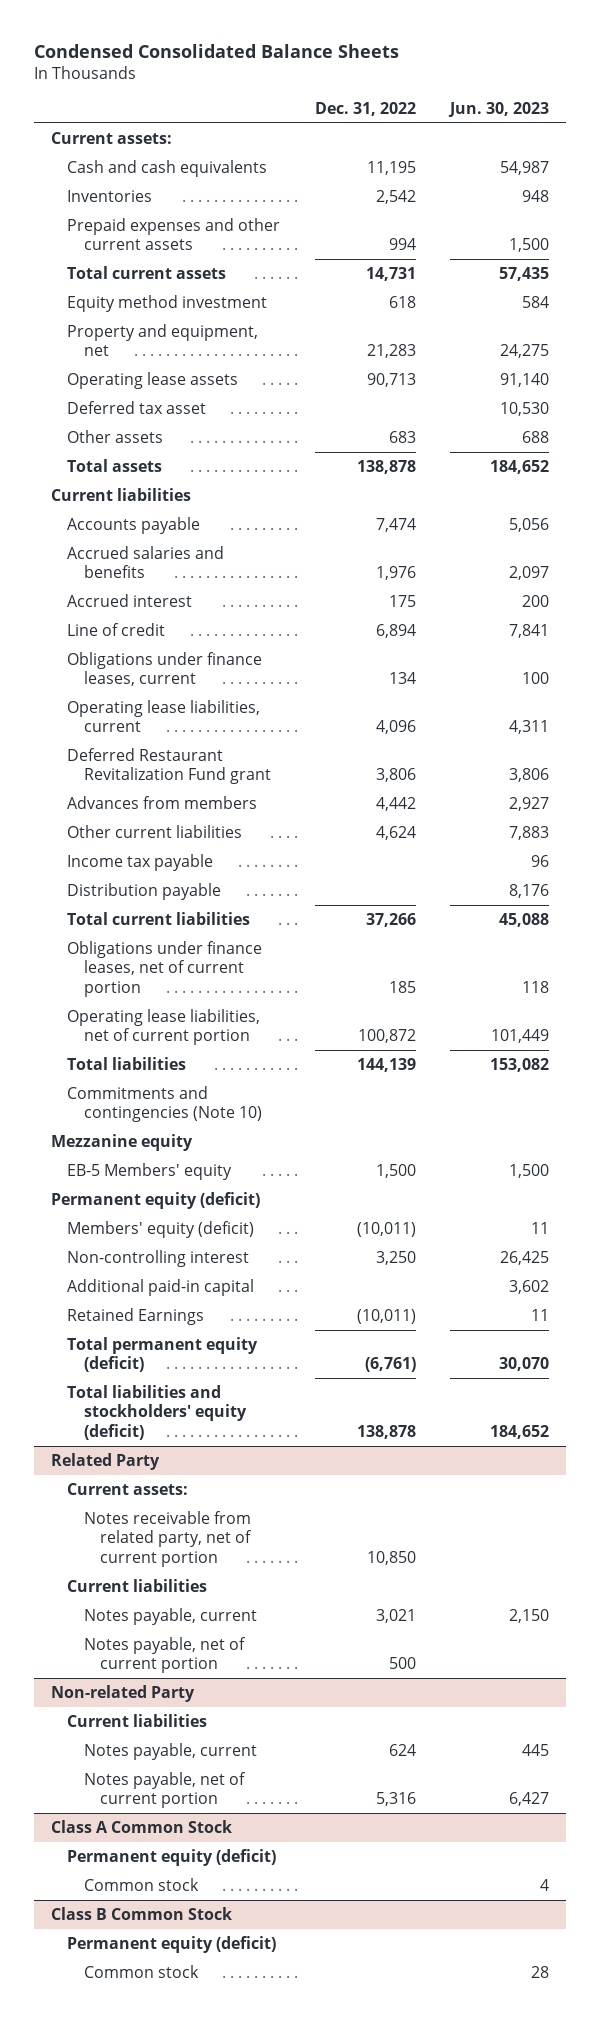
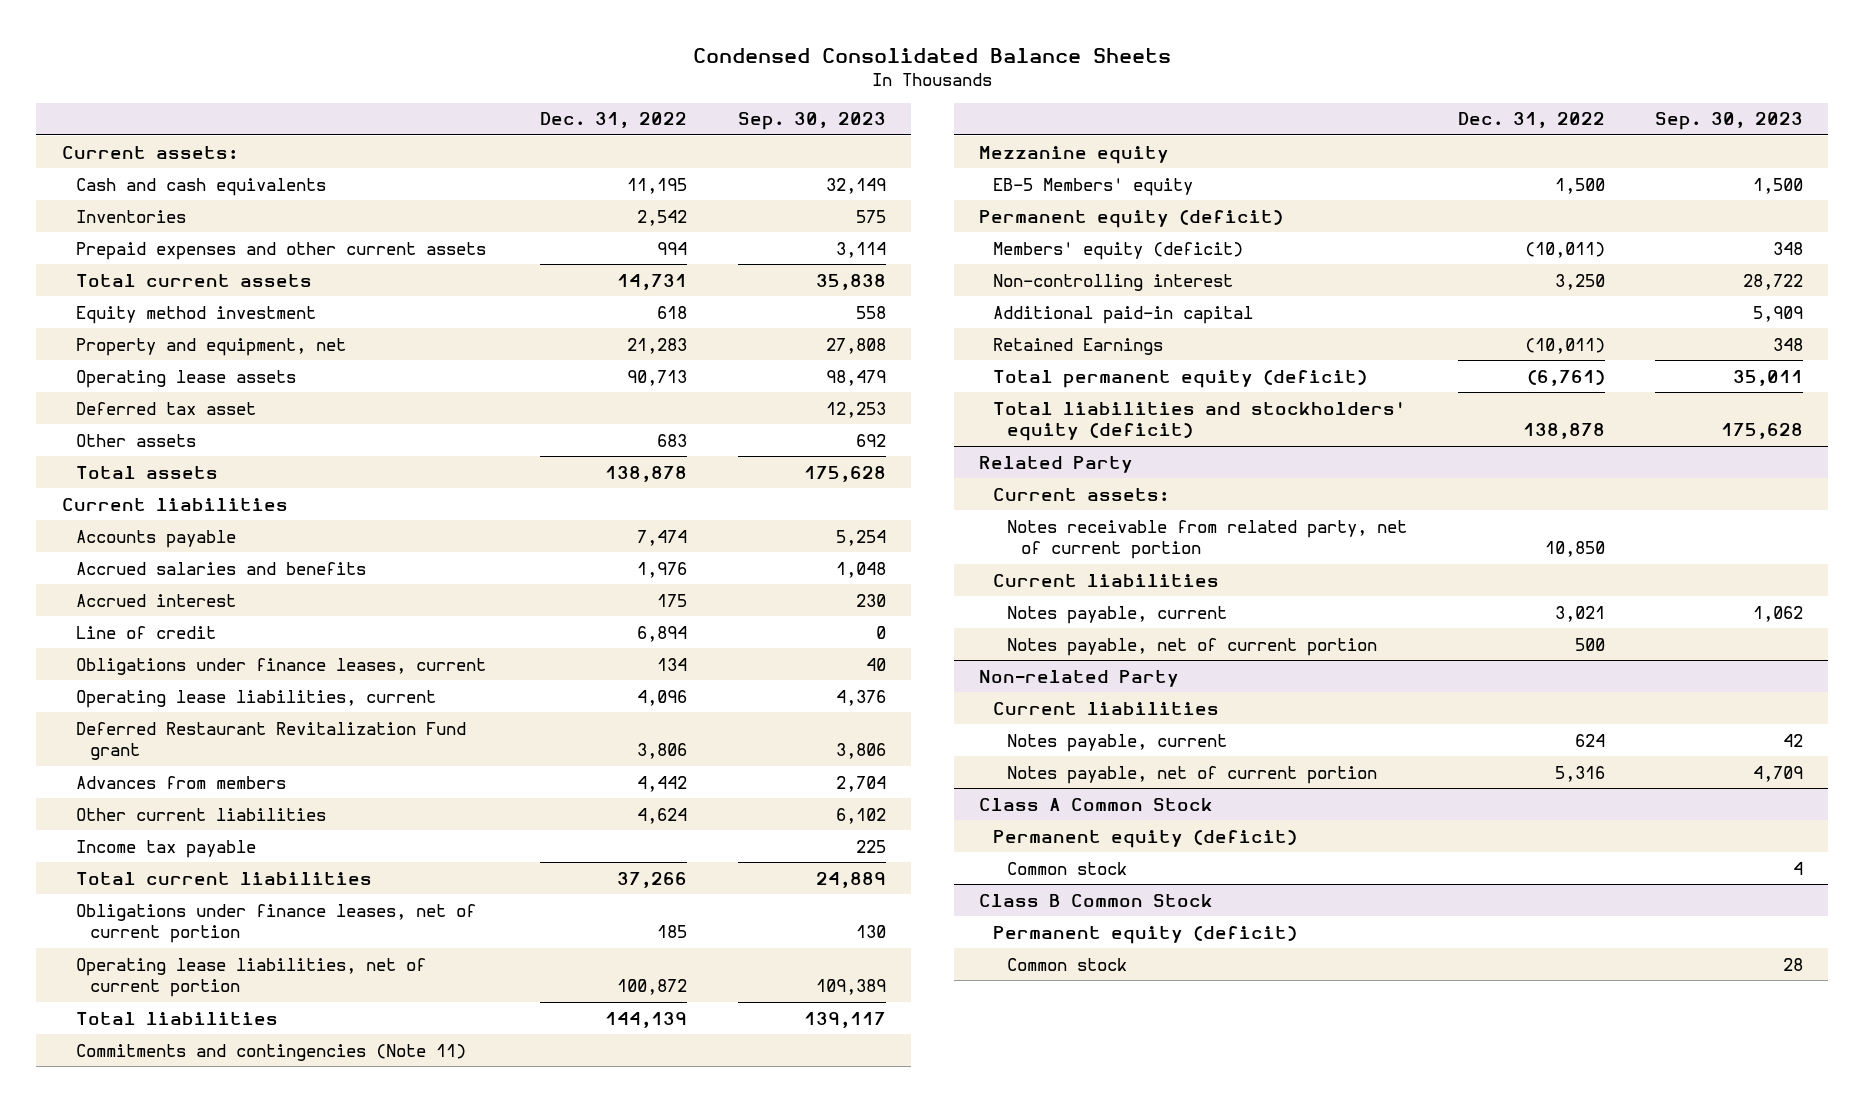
- | Dec. 31, 2022 | Jun. 30, 2023
+ | Dec. 31, 2022 | Sep. 30, 2023
- Distribution payable | | 8,176
- Commitments and contingencies (Note 10)
+ Commitments and contingencies (Note 11)

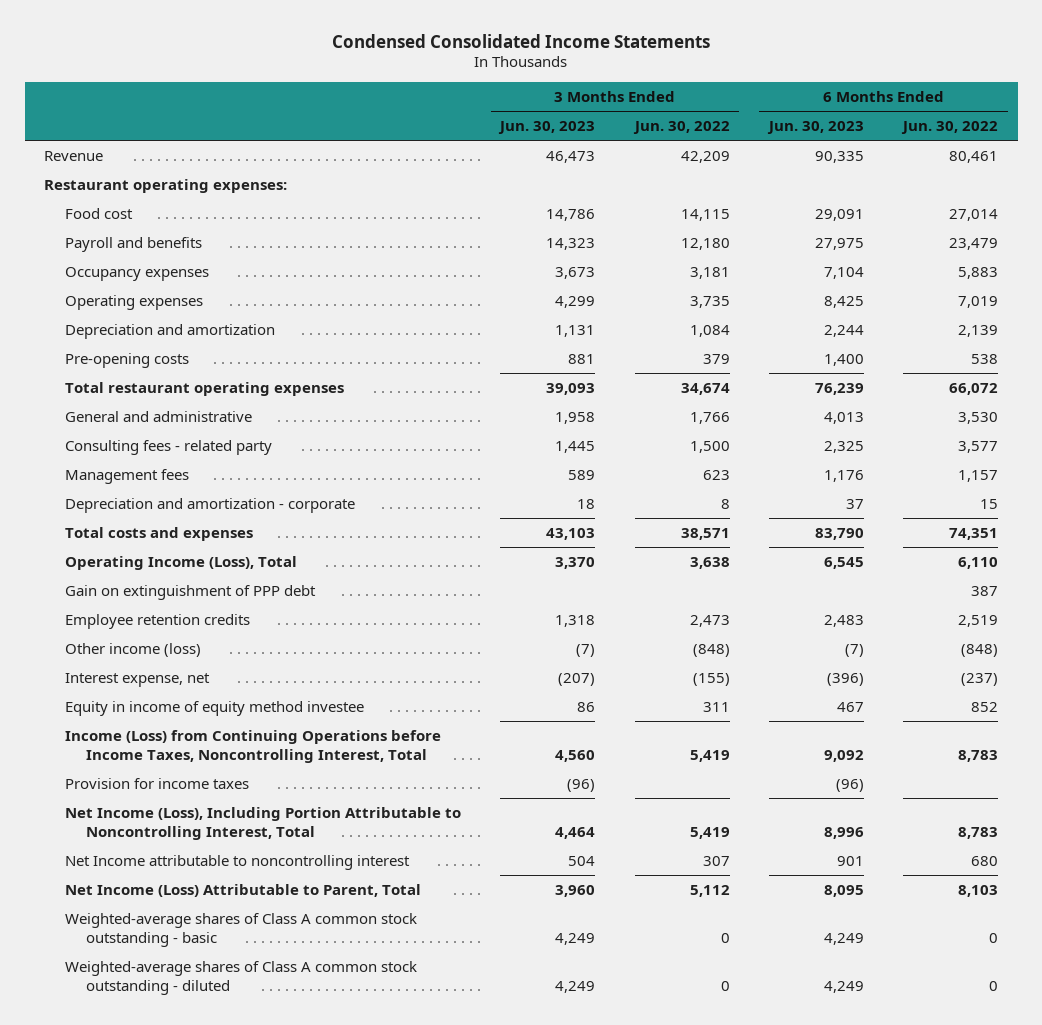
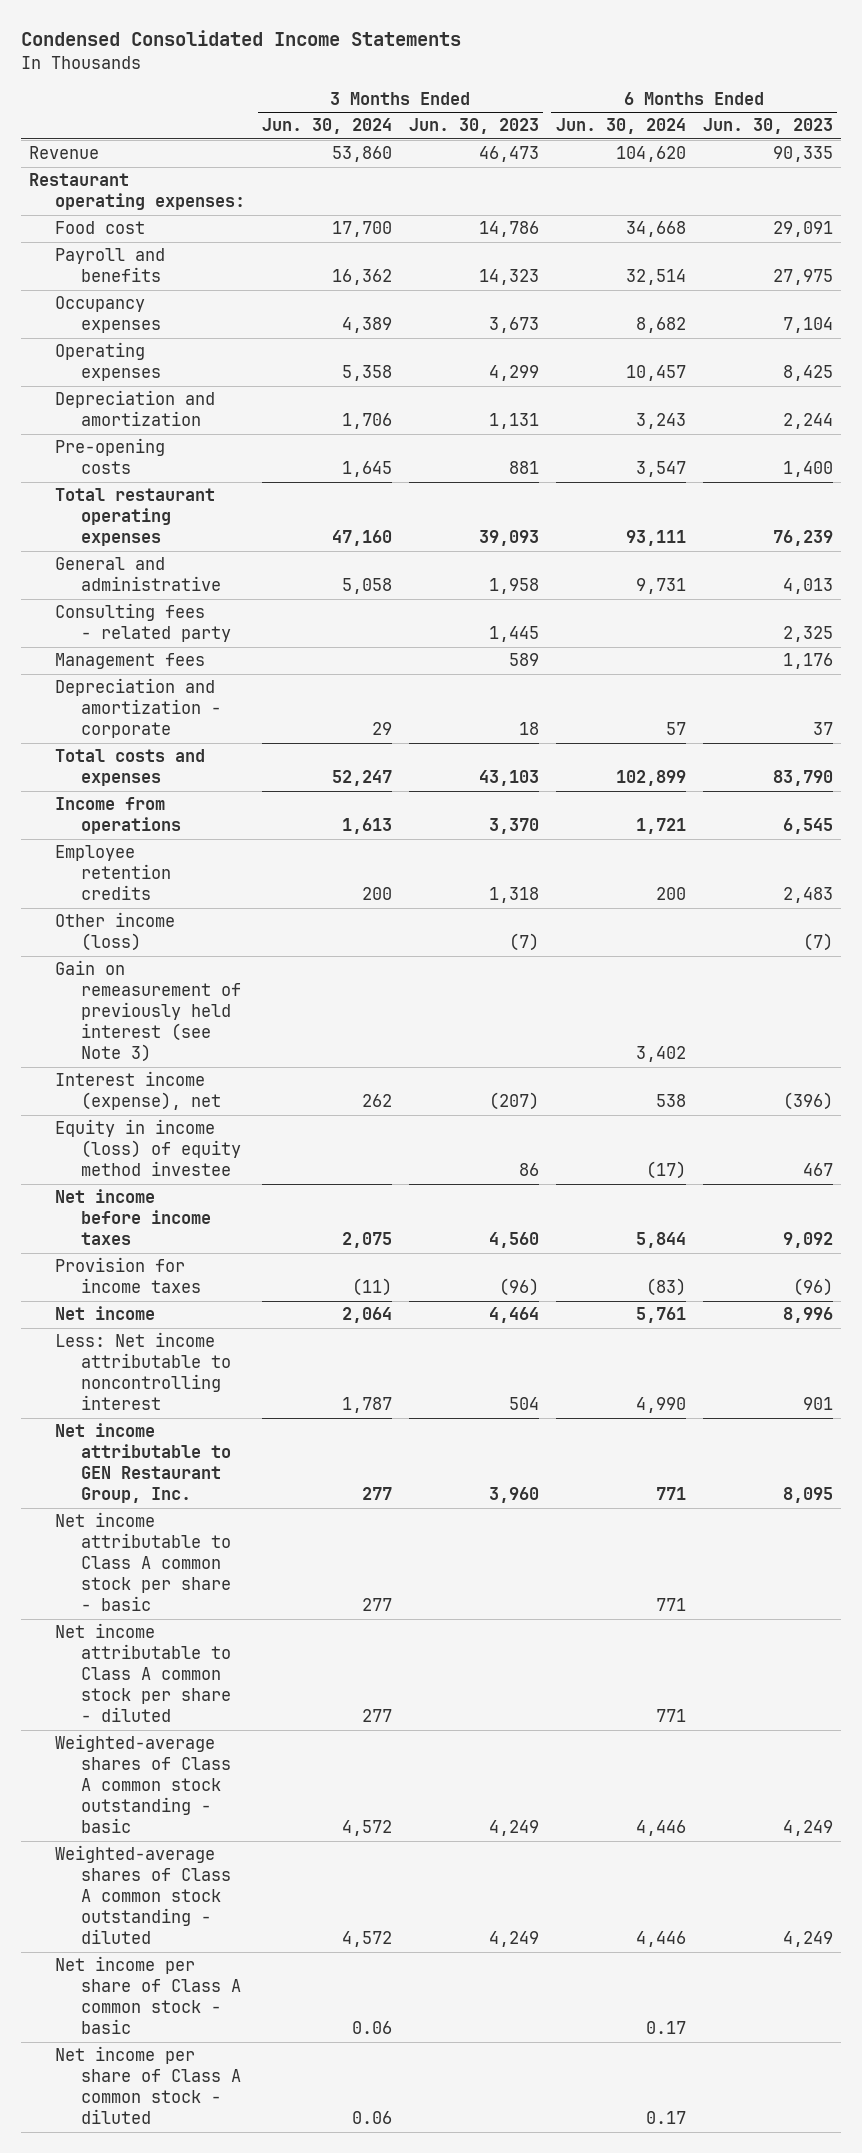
- | 3 Months Ended Jun. 30, 2023 | 3 Months Ended Jun. 30, 2022 | 6 Months Ended Jun. 30, 2023 | 6 Months Ended Jun. 30, 2022
+ | 3 Months Ended Jun. 30, 2024 | 3 Months Ended Jun. 30, 2023 | 6 Months Ended Jun. 30, 2024 | 6 Months Ended Jun. 30, 2023
- Operating Income (Loss), Total | 3,370 | 3,638 | 6,545 | 6,110
- Gain on extinguishment of PPP debt | | | | 387
+ Income from operations | 1,613 | 3,370 | 1,721 | 6,545
- Interest expense, net | (207) | (155) | (396) | (237)
- Equity in income of equity method investee | 86 | 311 | 467 | 852
- Income (Loss) from Continuing Operations before Income Taxes, Noncontrolling Interest, Total | 4,560 | 5,419 | 9,092 | 8,783
+ Gain on remeasurement of previously held interest (see Note 3) | | | 3,402 |
+ Interest income (expense), net | 262 | (207) | 538 | (396)
+ Equity in income (loss) of equity method investee | | 86 | (17) | 467
+ Net income before income taxes | 2,075 | 4,560 | 5,844 | 9,092
- Net Income (Loss), Including Portion Attributable to Noncontrolling Interest, Total | 4,464 | 5,419 | 8,996 | 8,783
- Net Income attributable to noncontrolling interest | 504 | 307 | 901 | 680
- Net Income (Loss) Attributable to Parent, Total | 3,960 | 5,112 | 8,095 | 8,103
+ Net income | 2,064 | 4,464 | 5,761 | 8,996
+ Less: Net income attributable to noncontrolling interest | 1,787 | 504 | 4,990 | 901
+ Net income attributable to GEN Restaurant Group, Inc. | 277 | 3,960 | 771 | 8,095
+ Net income attributable to Class A common stock per share - basic | 277 | | 771 |
+ Net income attributable to Class A common stock per share - diluted | 277 | | 771 |
+ Net income per share of Class A common stock - basic | 0.06 | | 0.17 |
+ Net income per share of Class A common stock - diluted | 0.06 | | 0.17 |

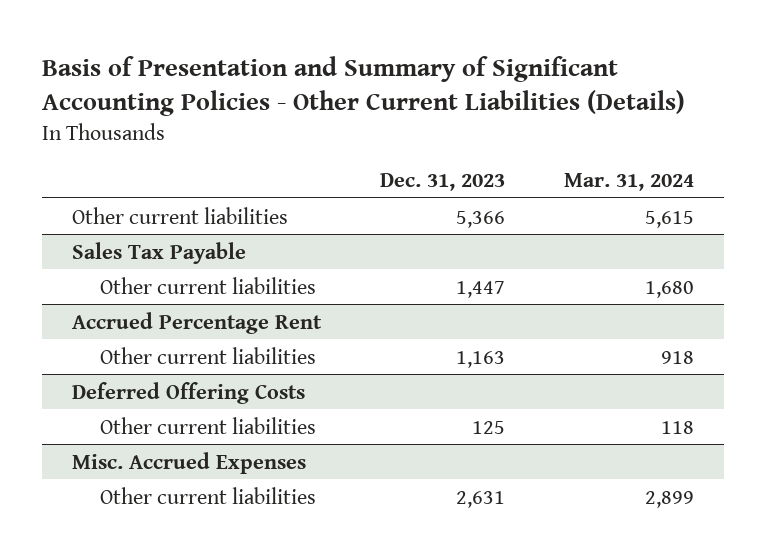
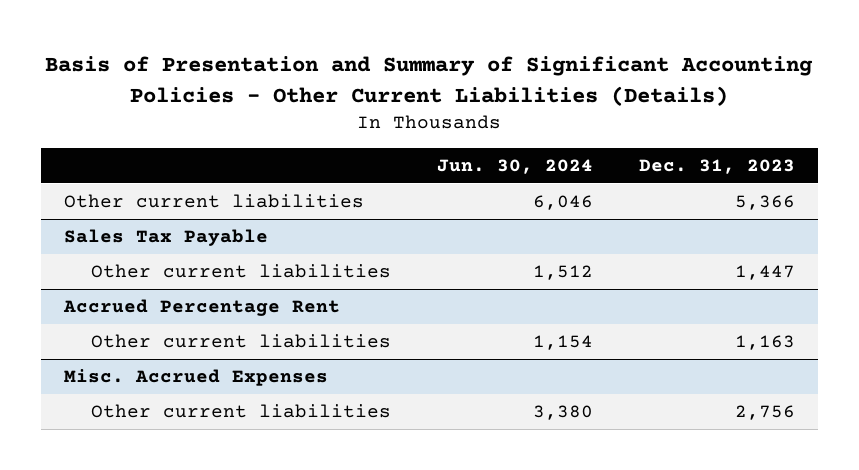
- | Dec. 31, 2023 | Mar. 31, 2024
+ | Jun. 30, 2024 | Dec. 31, 2023
- Deferred Offering Costs
- Other current liabilities | 125 | 118
@ Misc. Accrued Expenses
- Other current liabilities | 2,631 | 2,899
+ Other current liabilities | 3,380 | 2,756

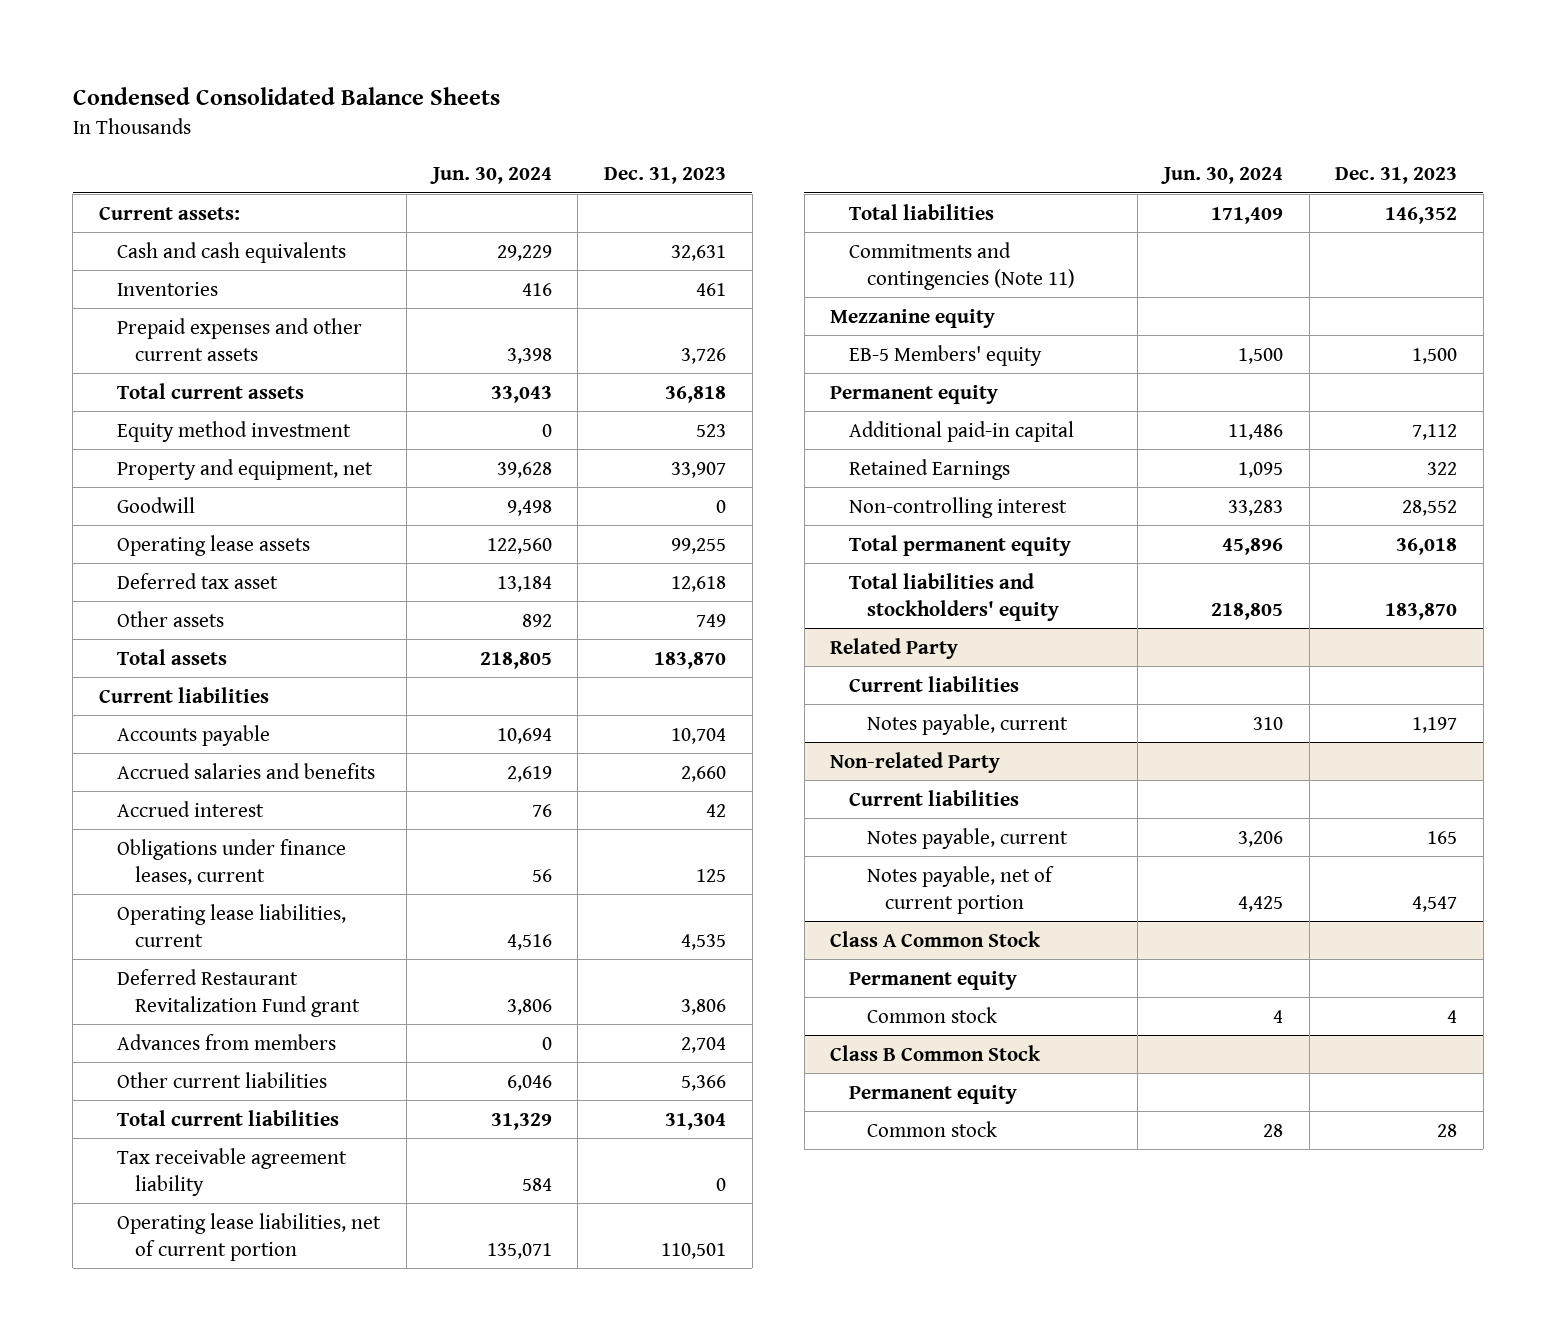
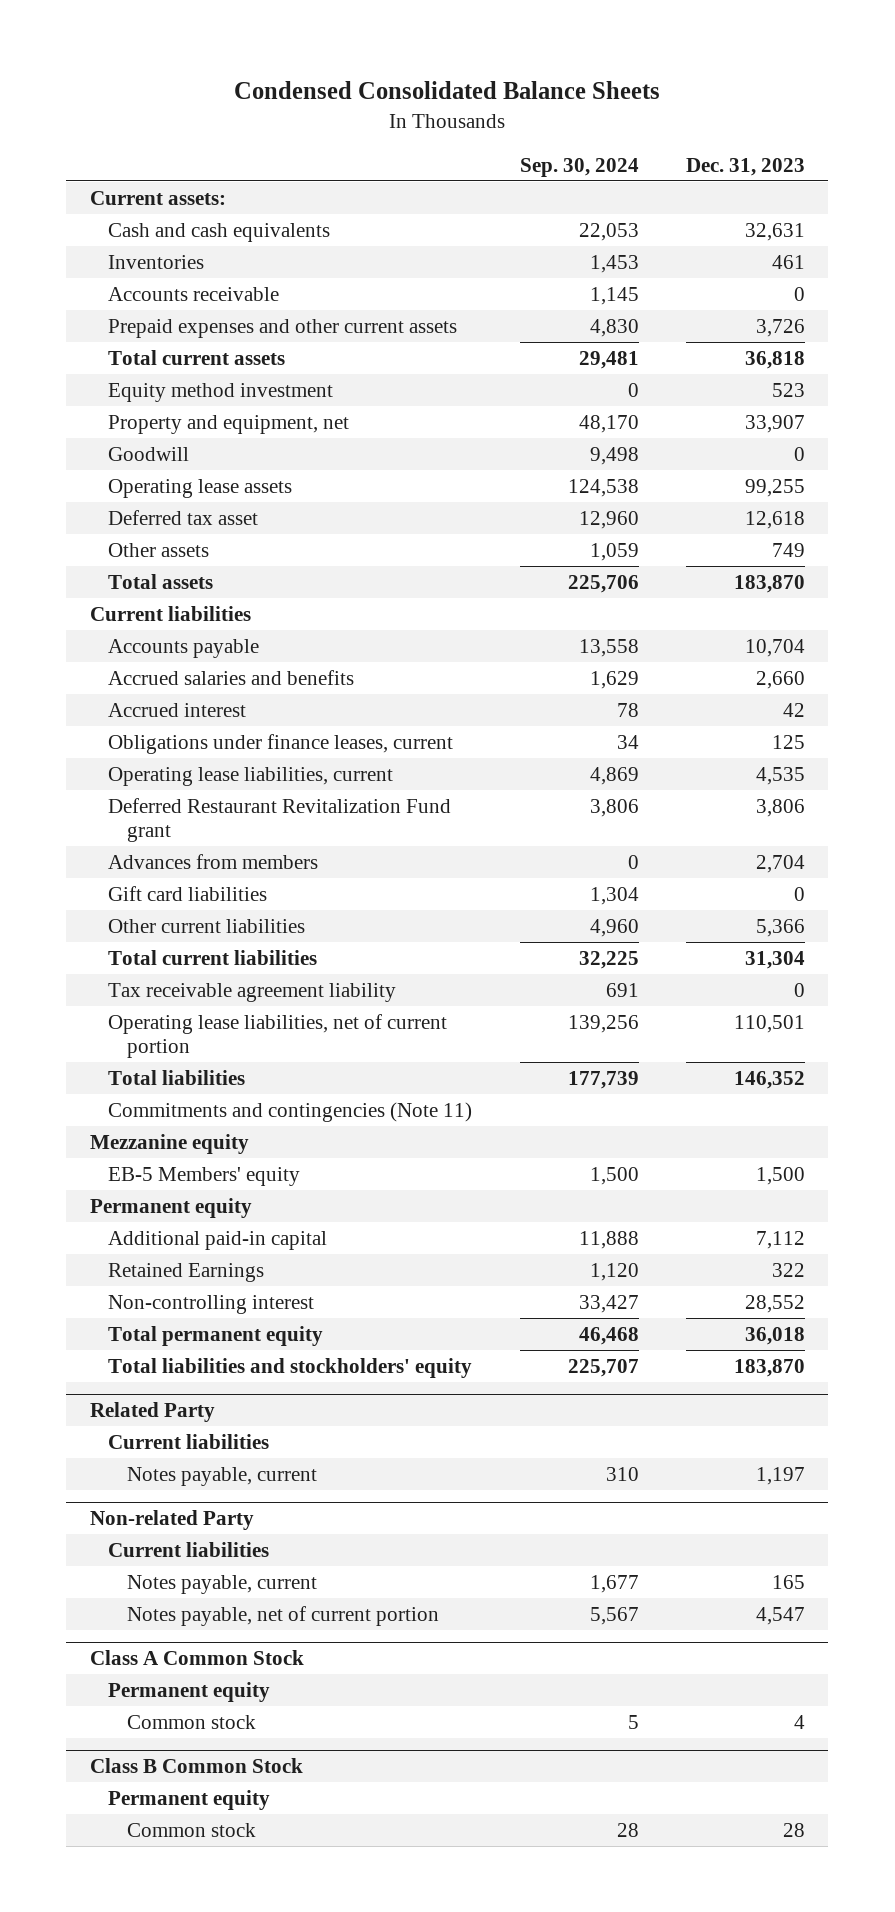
- | Jun. 30, 2024 | Dec. 31, 2023
+ | Sep. 30, 2024 | Dec. 31, 2023
+ Accounts receivable | 1,145 | 0
+ Gift card liabilities | 1,304 | 0

